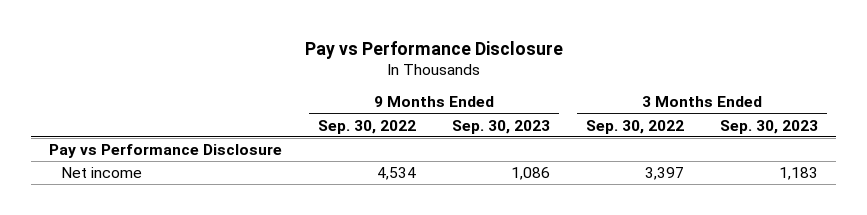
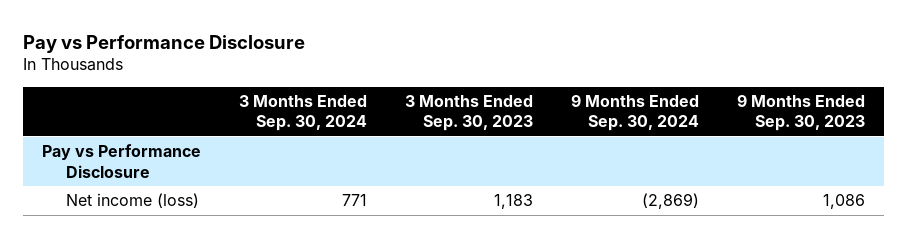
- | 9 Months Ended Sep. 30, 2022 | 9 Months Ended Sep. 30, 2023 | 3 Months Ended Sep. 30, 2022 | 3 Months Ended Sep. 30, 2023
+ | 3 Months Ended Sep. 30, 2024 | 3 Months Ended Sep. 30, 2023 | 9 Months Ended Sep. 30, 2024 | 9 Months Ended Sep. 30, 2023
- Net income | 4,534 | 1,086 | 3,397 | 1,183
+ Net income (loss) | 771 | 1,183 | (2,869) | 1,086

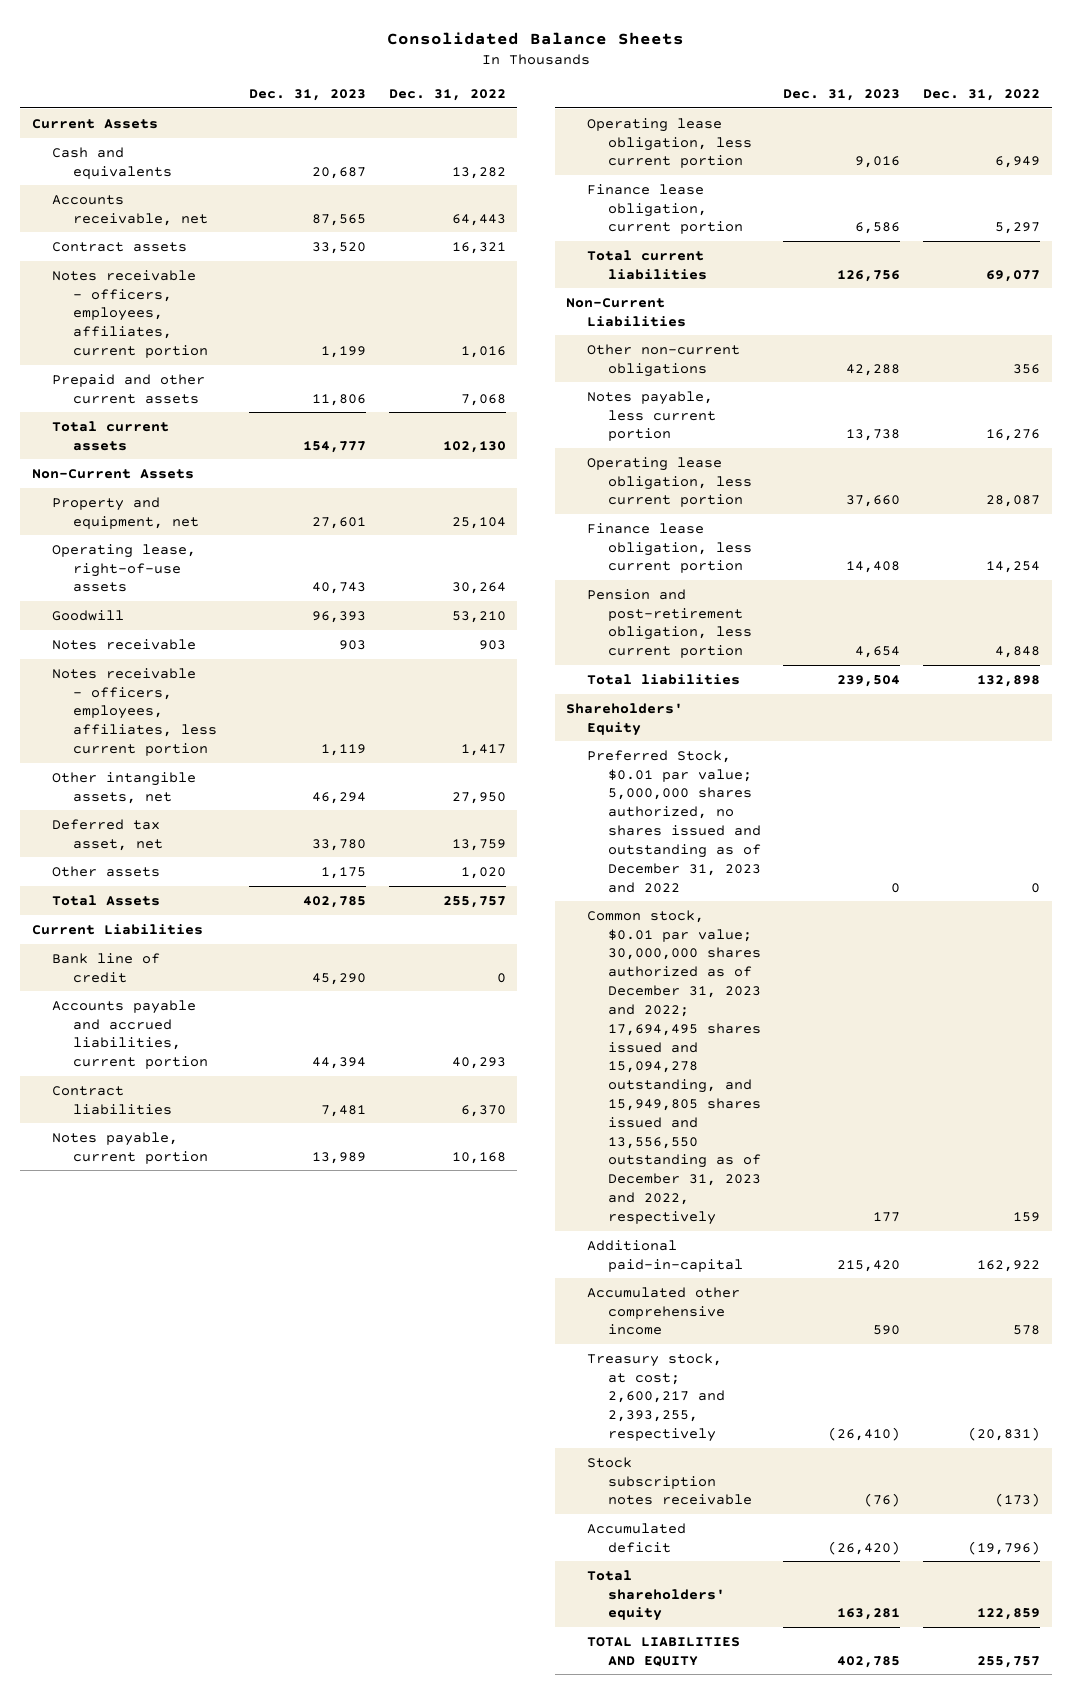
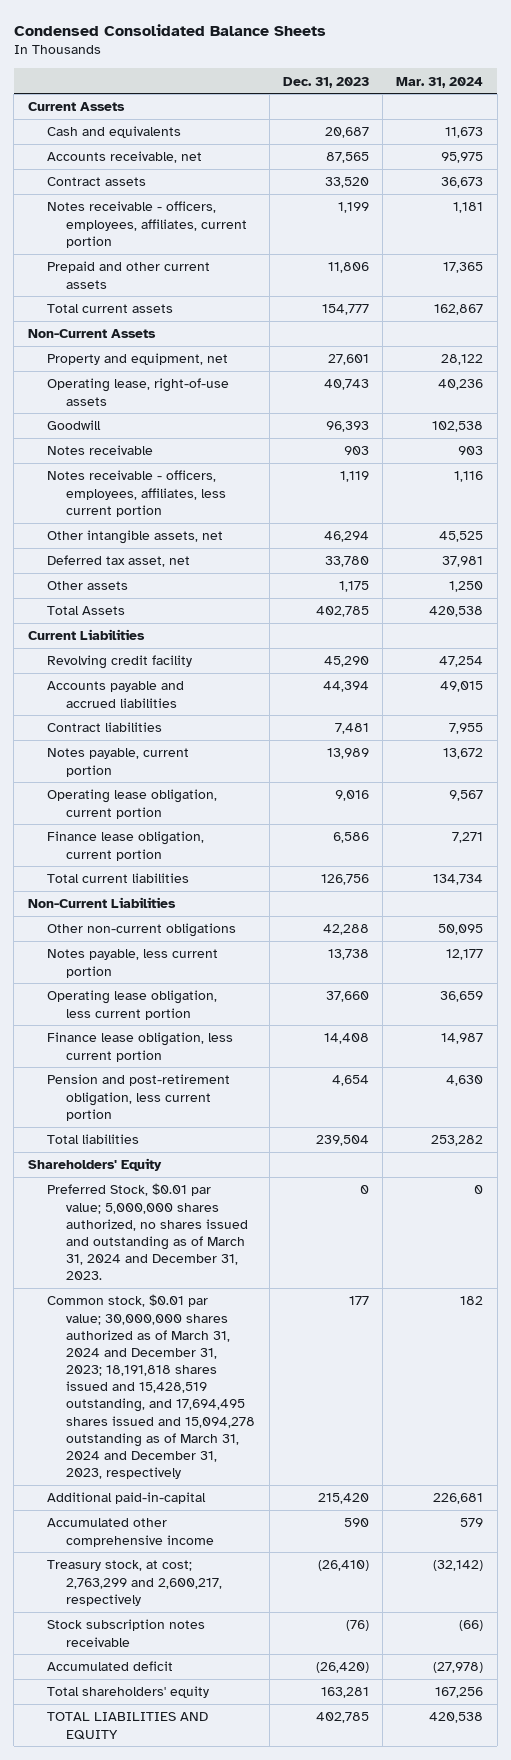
- Consolidated Balance Sheets
+ Condensed Consolidated Balance Sheets
- | Dec. 31, 2023 | Dec. 31, 2022
+ | Dec. 31, 2023 | Mar. 31, 2024
- Bank line of credit | 45,290 | 0
- Accounts payable and accrued liabilities, current portion | 44,394 | 40,293
+ Revolving credit facility | 45,290 | 47,254
+ Accounts payable and accrued liabilities | 44,394 | 49,015
- Operating lease obligation, less current portion | 9,016 | 6,949
+ Operating lease obligation, current portion | 9,016 | 9,567
- Preferred Stock, $0.01 par value; 5,000,000 shares authorized, no shares issued and outstanding as of December 31, 2023 and 2022 | 0 | 0
- Common stock, $0.01 par value; 30,000,000 shares authorized as of December 31, 2023 and 2022; 17,694,495 shares issued and 15,094,278 outstanding, and 15,949,805 shares issued and 13,556,550 outstanding as of December 31, 2023 and 2022, respectively | 177 | 159
+ Preferred Stock, $0.01 par value; 5,000,000 shares authorized, no shares issued and outstanding as of March 31, 2024 and December 31, 2023. | 0 | 0
+ Common stock, $0.01 par value; 30,000,000 shares authorized as of March 31, 2024 and December 31, 2023; 18,191,818 shares issued and 15,428,519 outstanding, and 17,694,495 shares issued and 15,094,278 outstanding as of March 31, 2024 and December 31, 2023, respectively | 177 | 182
- Treasury stock, at cost; 2,600,217 and 2,393,255, respectively | (26,410) | (20,831)
+ Treasury stock, at cost; 2,763,299 and 2,600,217, respectively | (26,410) | (32,142)

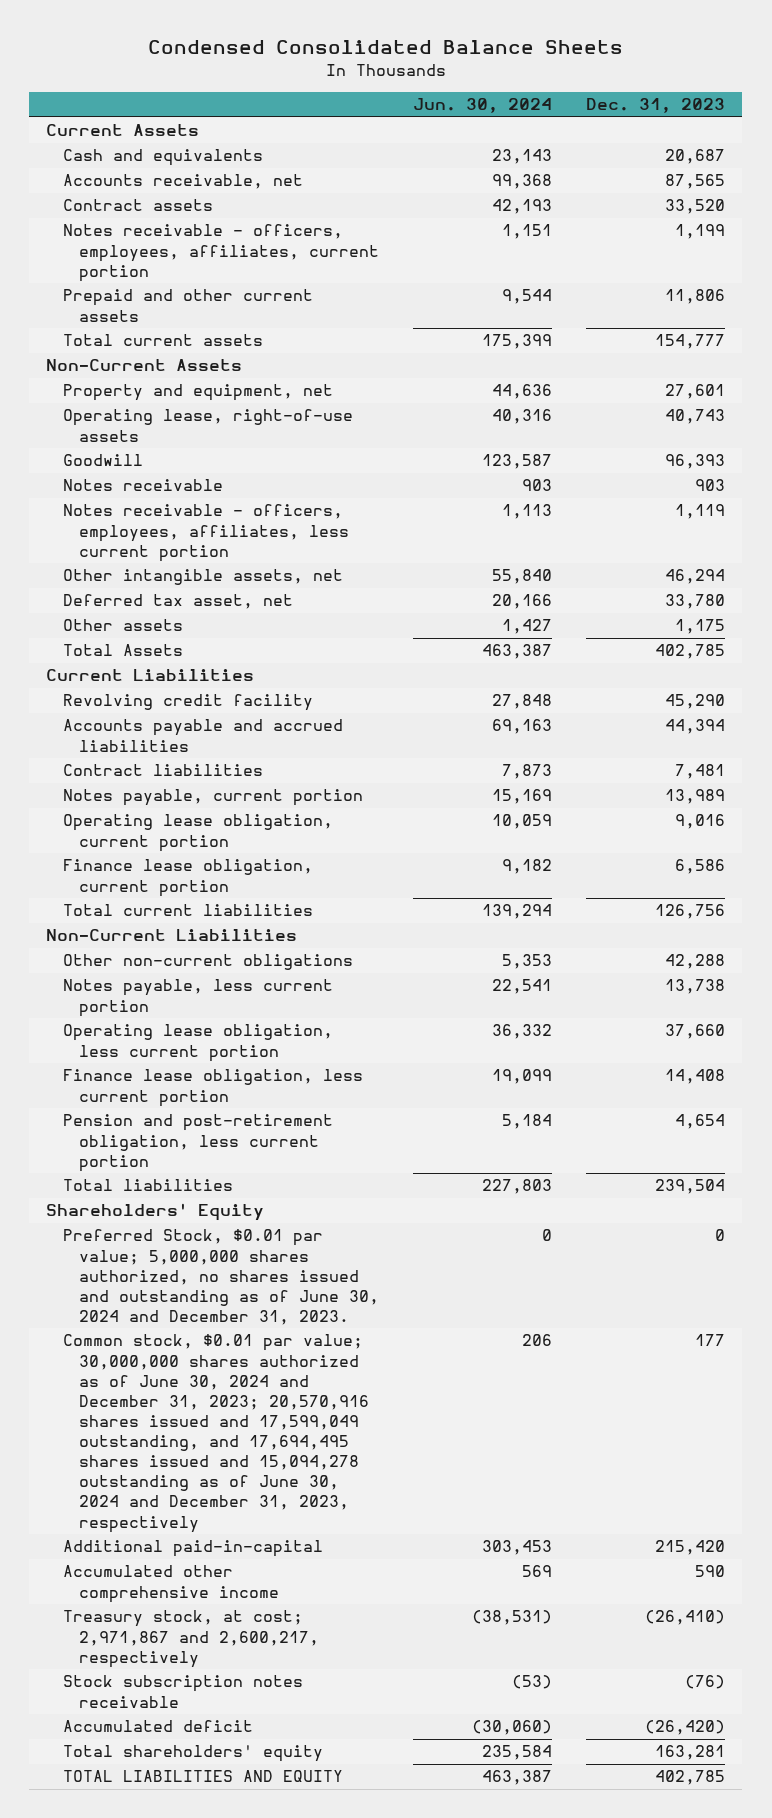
- | Dec. 31, 2023 | Mar. 31, 2024
+ | Jun. 30, 2024 | Dec. 31, 2023
- Preferred Stock, $0.01 par value; 5,000,000 shares authorized, no shares issued and outstanding as of March 31, 2024 and December 31, 2023. | 0 | 0
- Common stock, $0.01 par value; 30,000,000 shares authorized as of March 31, 2024 and December 31, 2023; 18,191,818 shares issued and 15,428,519 outstanding, and 17,694,495 shares issued and 15,094,278 outstanding as of March 31, 2024 and December 31, 2023, respectively | 177 | 182
+ Preferred Stock, $0.01 par value; 5,000,000 shares authorized, no shares issued and outstanding as of June 30, 2024 and December 31, 2023. | 0 | 0
+ Common stock, $0.01 par value; 30,000,000 shares authorized as of June 30, 2024 and December 31, 2023; 20,570,916 shares issued and 17,599,049 outstanding, and 17,694,495 shares issued and 15,094,278 outstanding as of June 30, 2024 and December 31, 2023, respectively | 206 | 177
- Treasury stock, at cost; 2,763,299 and 2,600,217, respectively | (26,410) | (32,142)
+ Treasury stock, at cost; 2,971,867 and 2,600,217, respectively | (38,531) | (26,410)

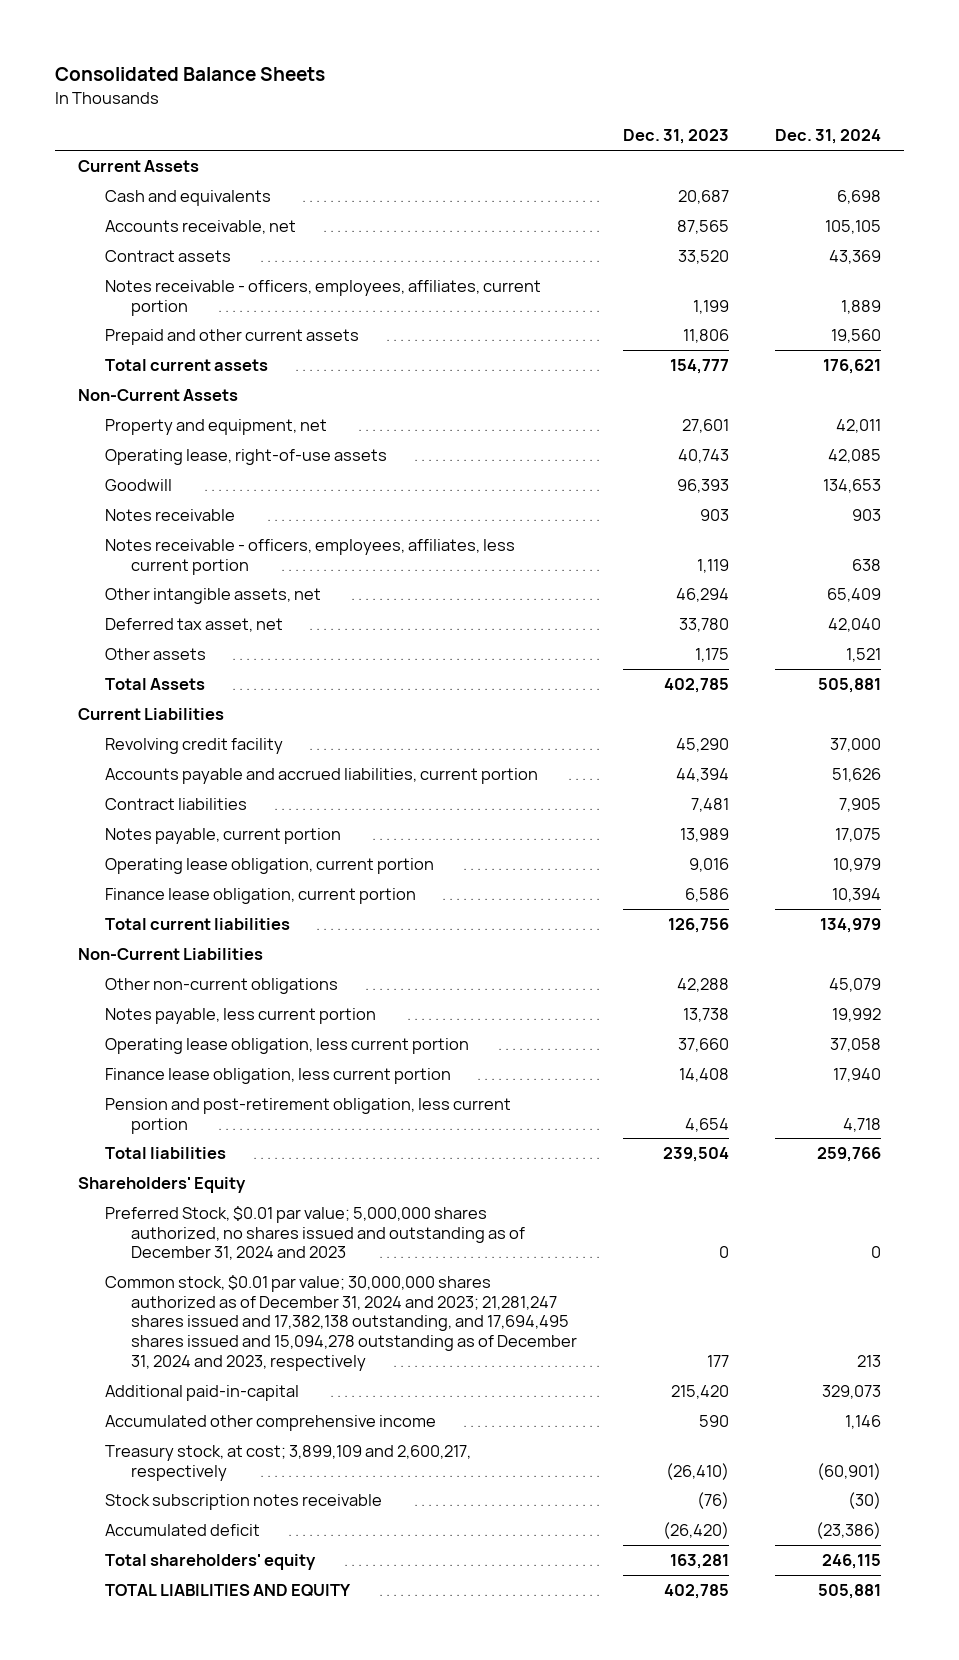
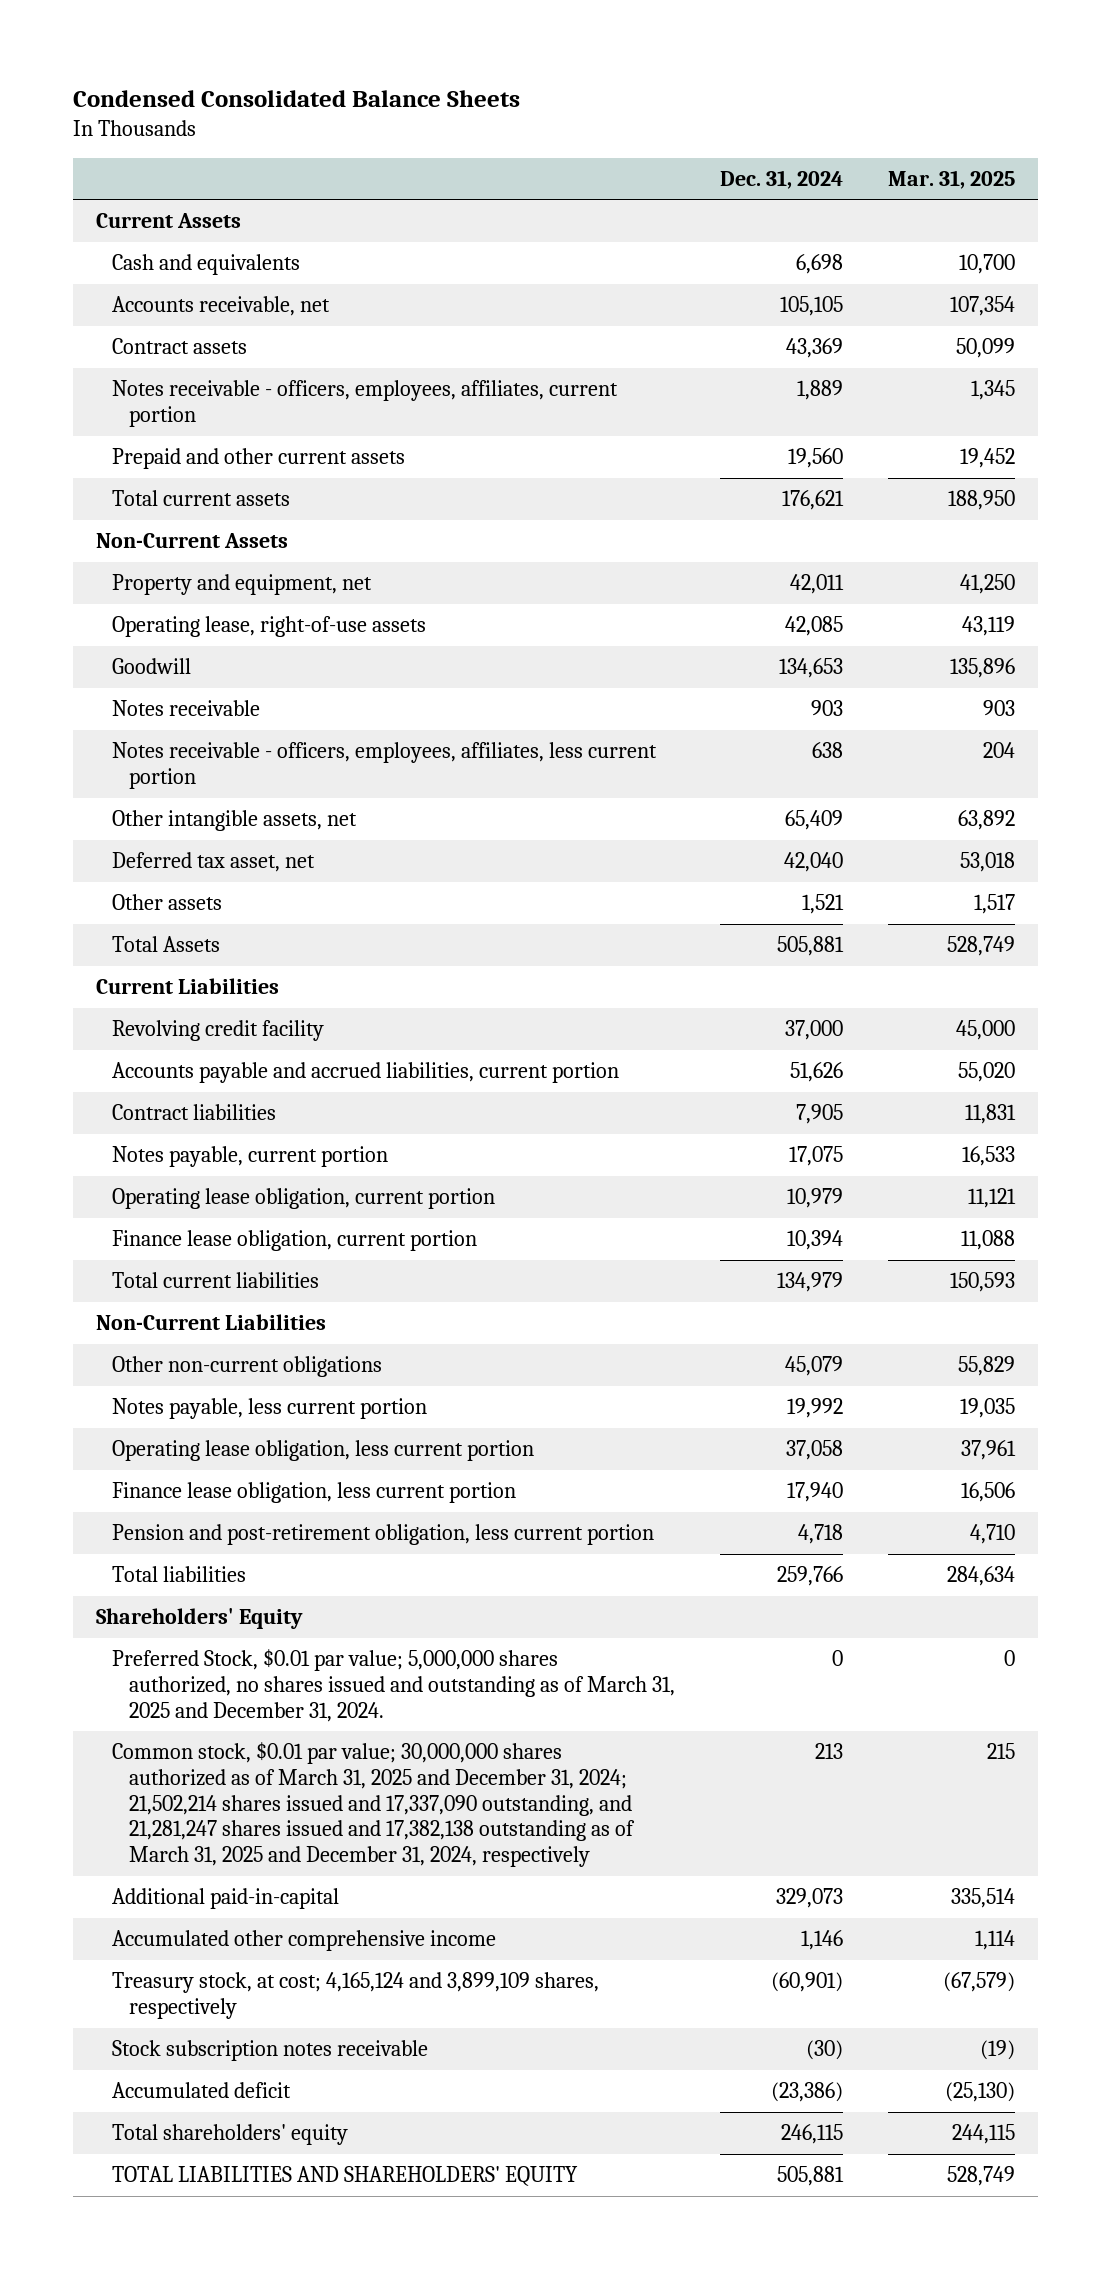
- Consolidated Balance Sheets
+ Condensed Consolidated Balance Sheets
- | Dec. 31, 2023 | Dec. 31, 2024
+ | Dec. 31, 2024 | Mar. 31, 2025
- Preferred Stock, $0.01 par value; 5,000,000 shares authorized, no shares issued and outstanding as of December 31, 2024 and 2023 | 0 | 0
- Common stock, $0.01 par value; 30,000,000 shares authorized as of December 31, 2024 and 2023; 21,281,247 shares issued and 17,382,138 outstanding, and 17,694,495 shares issued and 15,094,278 outstanding as of December 31, 2024 and 2023, respectively | 177 | 213
+ Preferred Stock, $0.01 par value; 5,000,000 shares authorized, no shares issued and outstanding as of March 31, 2025 and December 31, 2024. | 0 | 0
+ Common stock, $0.01 par value; 30,000,000 shares authorized as of March 31, 2025 and December 31, 2024; 21,502,214 shares issued and 17,337,090 outstanding, and 21,281,247 shares issued and 17,382,138 outstanding as of March 31, 2025 and December 31, 2024, respectively | 213 | 215
- Treasury stock, at cost; 3,899,109 and 2,600,217, respectively | (26,410) | (60,901)
+ Treasury stock, at cost; 4,165,124 and 3,899,109 shares, respectively | (60,901) | (67,579)
- TOTAL LIABILITIES AND EQUITY | 402,785 | 505,881
+ TOTAL LIABILITIES AND SHAREHOLDERS' EQUITY | 505,881 | 528,749

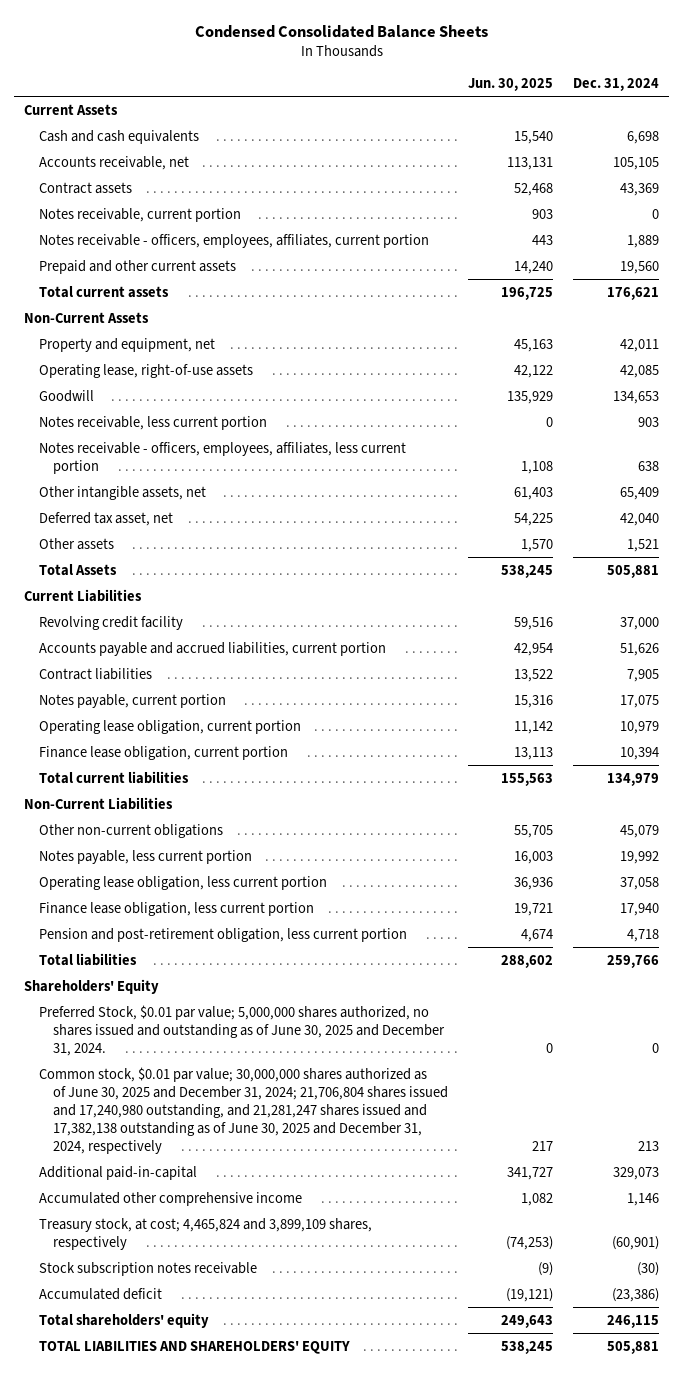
- | Dec. 31, 2024 | Mar. 31, 2025
+ | Jun. 30, 2025 | Dec. 31, 2024
- Cash and equivalents | 6,698 | 10,700
+ Cash and cash equivalents | 15,540 | 6,698
+ Notes receivable, current portion | 903 | 0
- Notes receivable | 903 | 903
+ Notes receivable, less current portion | 0 | 903
- Preferred Stock, $0.01 par value; 5,000,000 shares authorized, no shares issued and outstanding as of March 31, 2025 and December 31, 2024. | 0 | 0
- Common stock, $0.01 par value; 30,000,000 shares authorized as of March 31, 2025 and December 31, 2024; 21,502,214 shares issued and 17,337,090 outstanding, and 21,281,247 shares issued and 17,382,138 outstanding as of March 31, 2025 and December 31, 2024, respectively | 213 | 215
+ Preferred Stock, $0.01 par value; 5,000,000 shares authorized, no shares issued and outstanding as of June 30, 2025 and December 31, 2024. | 0 | 0
+ Common stock, $0.01 par value; 30,000,000 shares authorized as of June 30, 2025 and December 31, 2024; 21,706,804 shares issued and 17,240,980 outstanding, and 21,281,247 shares issued and 17,382,138 outstanding as of June 30, 2025 and December 31, 2024, respectively | 217 | 213
- Treasury stock, at cost; 4,165,124 and 3,899,109 shares, respectively | (60,901) | (67,579)
+ Treasury stock, at cost; 4,465,824 and 3,899,109 shares, respectively | (74,253) | (60,901)

